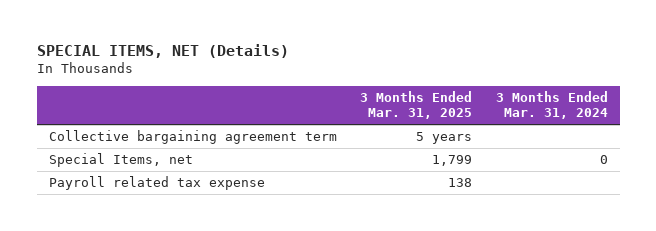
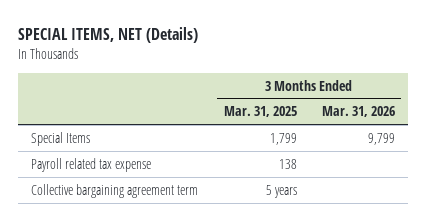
- | 3 Months Ended Mar. 31, 2025 | 3 Months Ended Mar. 31, 2024
+ | 3 Months Ended Mar. 31, 2025 | 3 Months Ended Mar. 31, 2026
- Special Items, net | 1,799 | 0
+ Special Items | 1,799 | 9,799
moved down: Collective bargaining agreement term | 5 years |

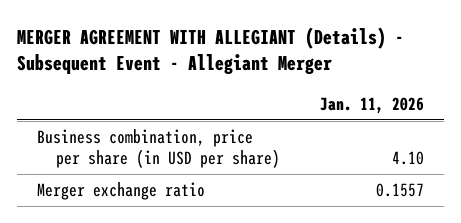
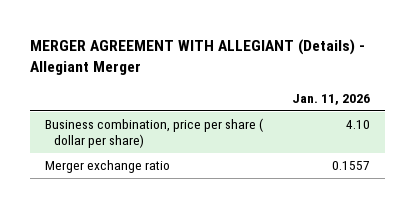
- MERGER AGREEMENT WITH ALLEGIANT (Details) - Subsequent Event - Allegiant Merger
+ MERGER AGREEMENT WITH ALLEGIANT (Details) - Allegiant Merger
- Business combination, price per share (in USD per share) | 4.10
+ Business combination, price per share ( dollar per share) | 4.10

